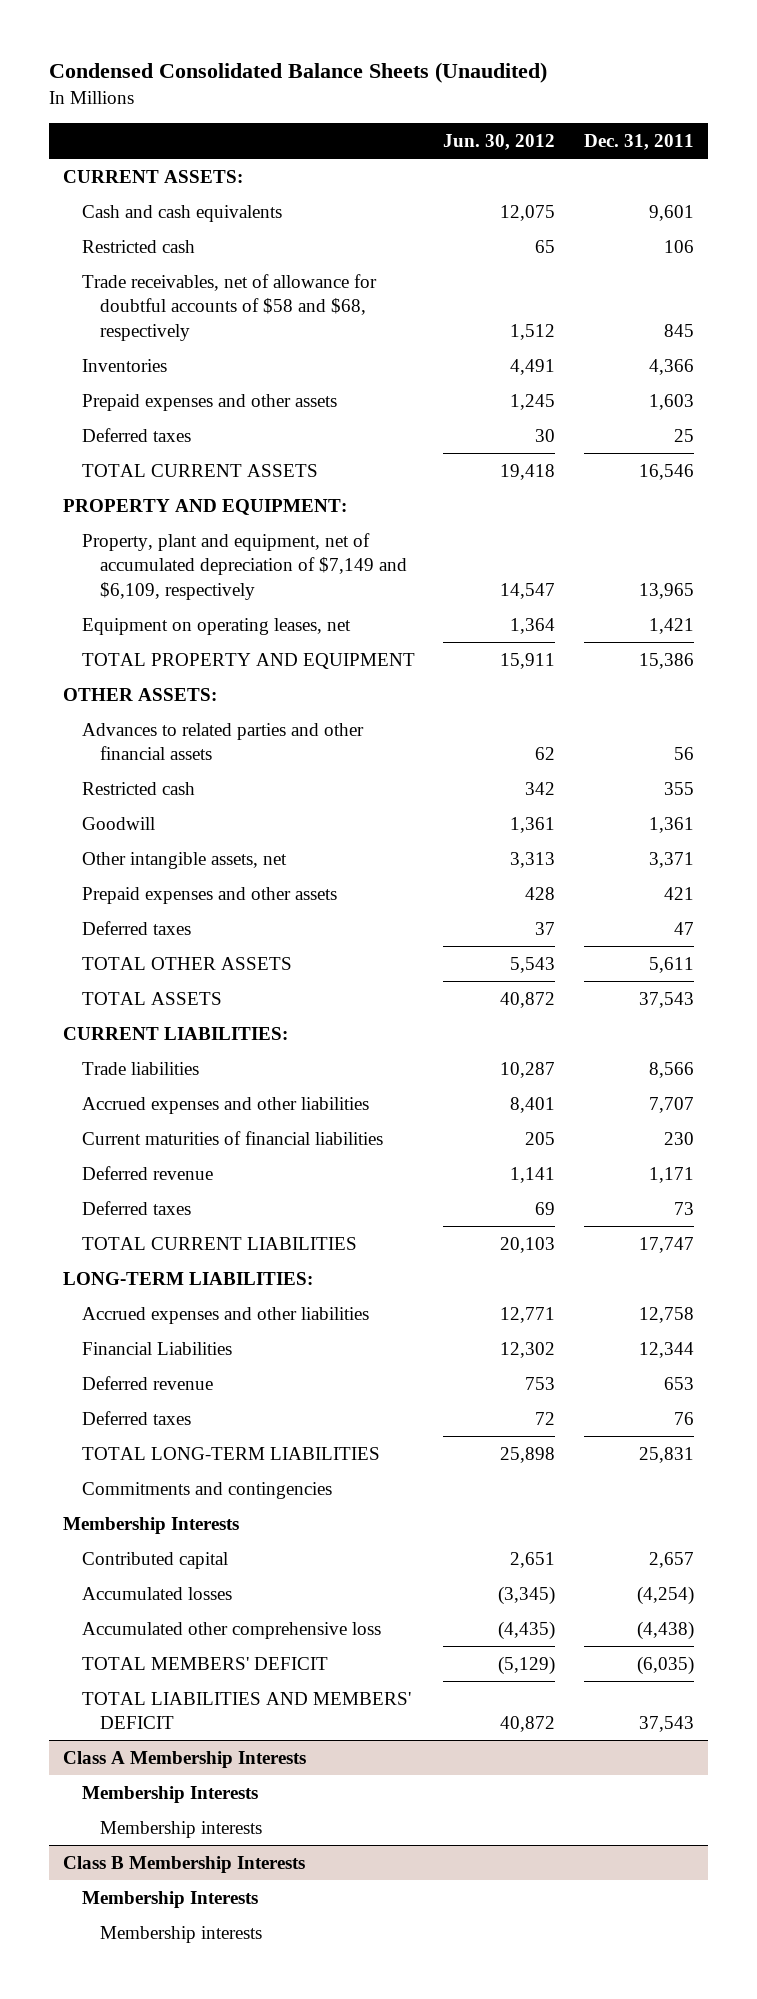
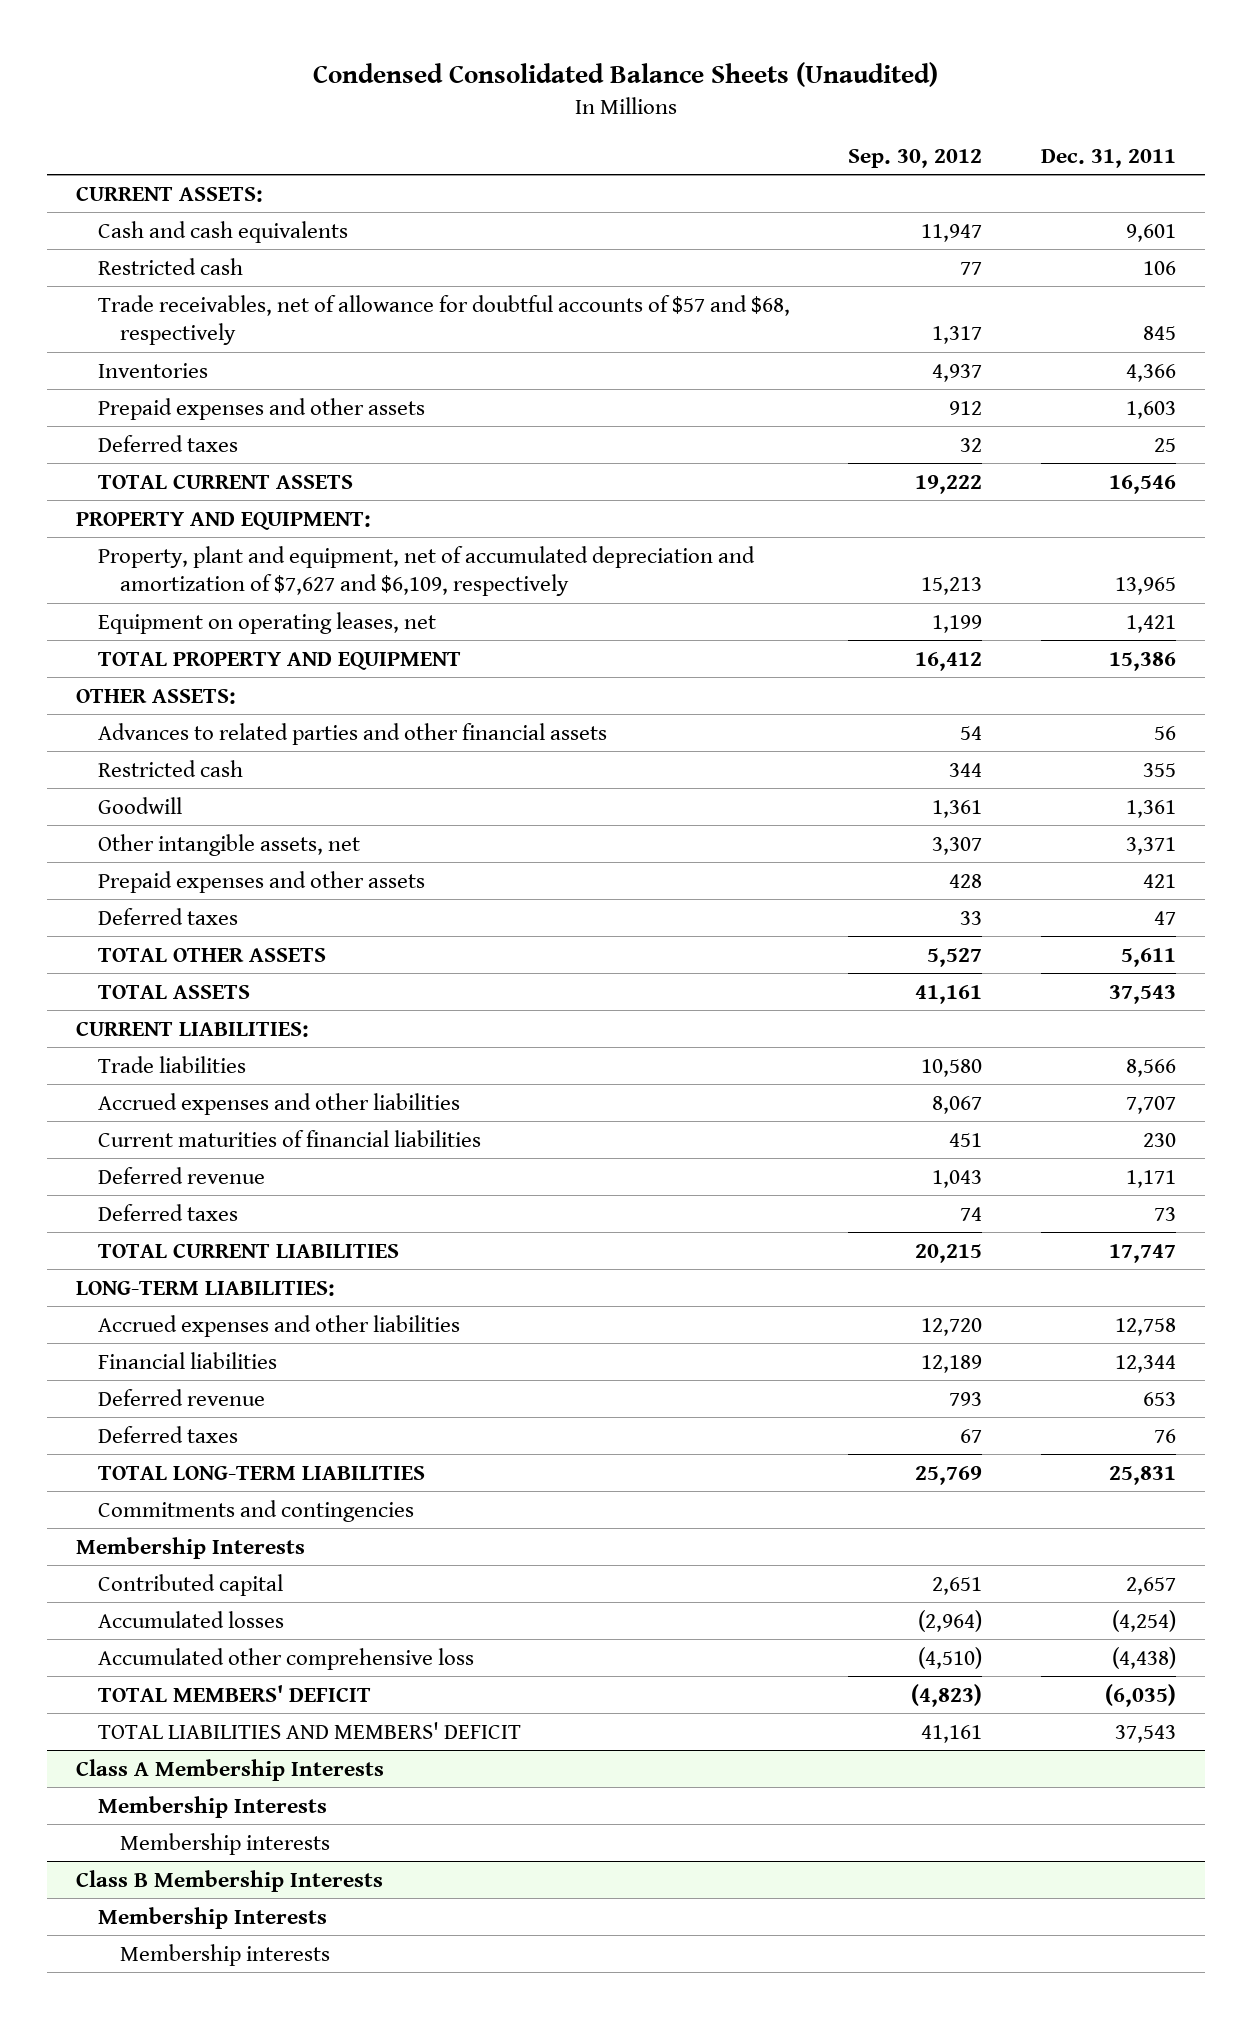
- | Jun. 30, 2012 | Dec. 31, 2011
+ | Sep. 30, 2012 | Dec. 31, 2011
- Trade receivables, net of allowance for doubtful accounts of $58 and $68, respectively | 1,512 | 845
+ Trade receivables, net of allowance for doubtful accounts of $57 and $68, respectively | 1,317 | 845
- Property, plant and equipment, net of accumulated depreciation of $7,149 and $6,109, respectively | 14,547 | 13,965
+ Property, plant and equipment, net of accumulated depreciation and amortization of $7,627 and $6,109, respectively | 15,213 | 13,965
- Financial Liabilities | 12,302 | 12,344
+ Financial liabilities | 12,189 | 12,344

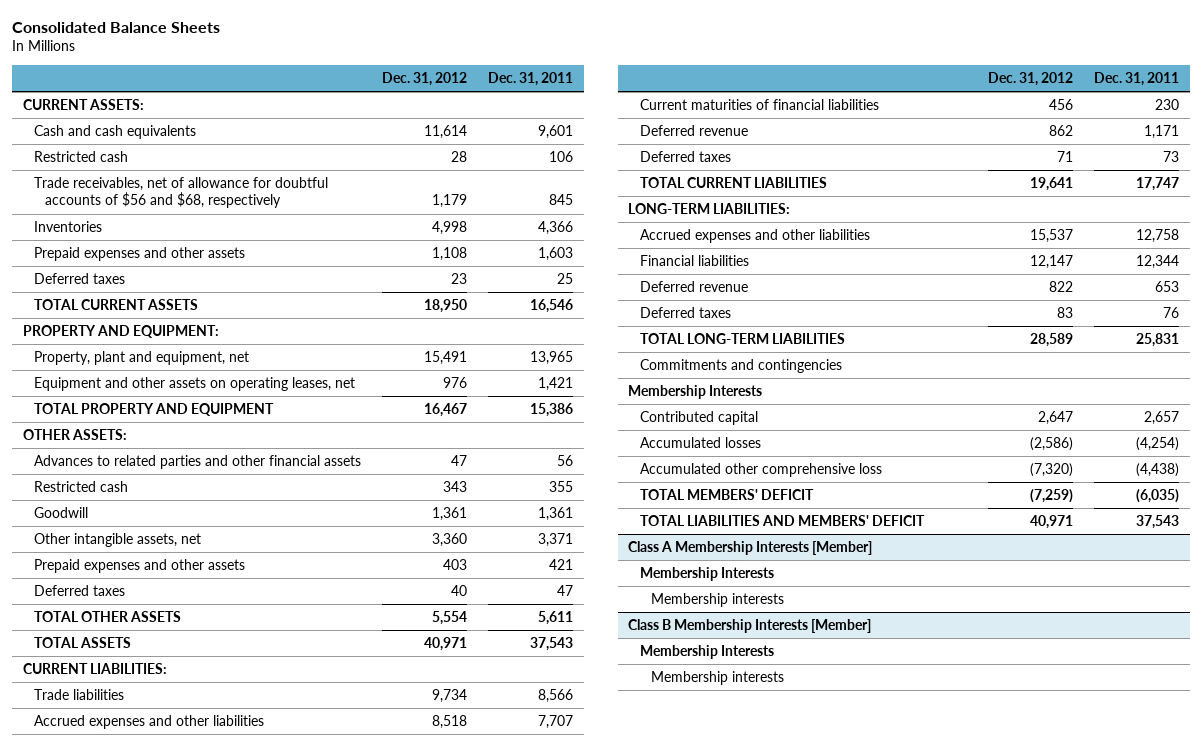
- Condensed Consolidated Balance Sheets (Unaudited)
+ Consolidated Balance Sheets
- | Sep. 30, 2012 | Dec. 31, 2011
+ | Dec. 31, 2012 | Dec. 31, 2011
- Trade receivables, net of allowance for doubtful accounts of $57 and $68, respectively | 1,317 | 845
+ Trade receivables, net of allowance for doubtful accounts of $56 and $68, respectively | 1,179 | 845
- Property, plant and equipment, net of accumulated depreciation and amortization of $7,627 and $6,109, respectively | 15,213 | 13,965
- Equipment on operating leases, net | 1,199 | 1,421
+ Property, plant and equipment, net | 15,491 | 13,965
+ Equipment and other assets on operating leases, net | 976 | 1,421
- Class A Membership Interests
+ Class A Membership Interests [Member]
- Class B Membership Interests
+ Class B Membership Interests [Member]

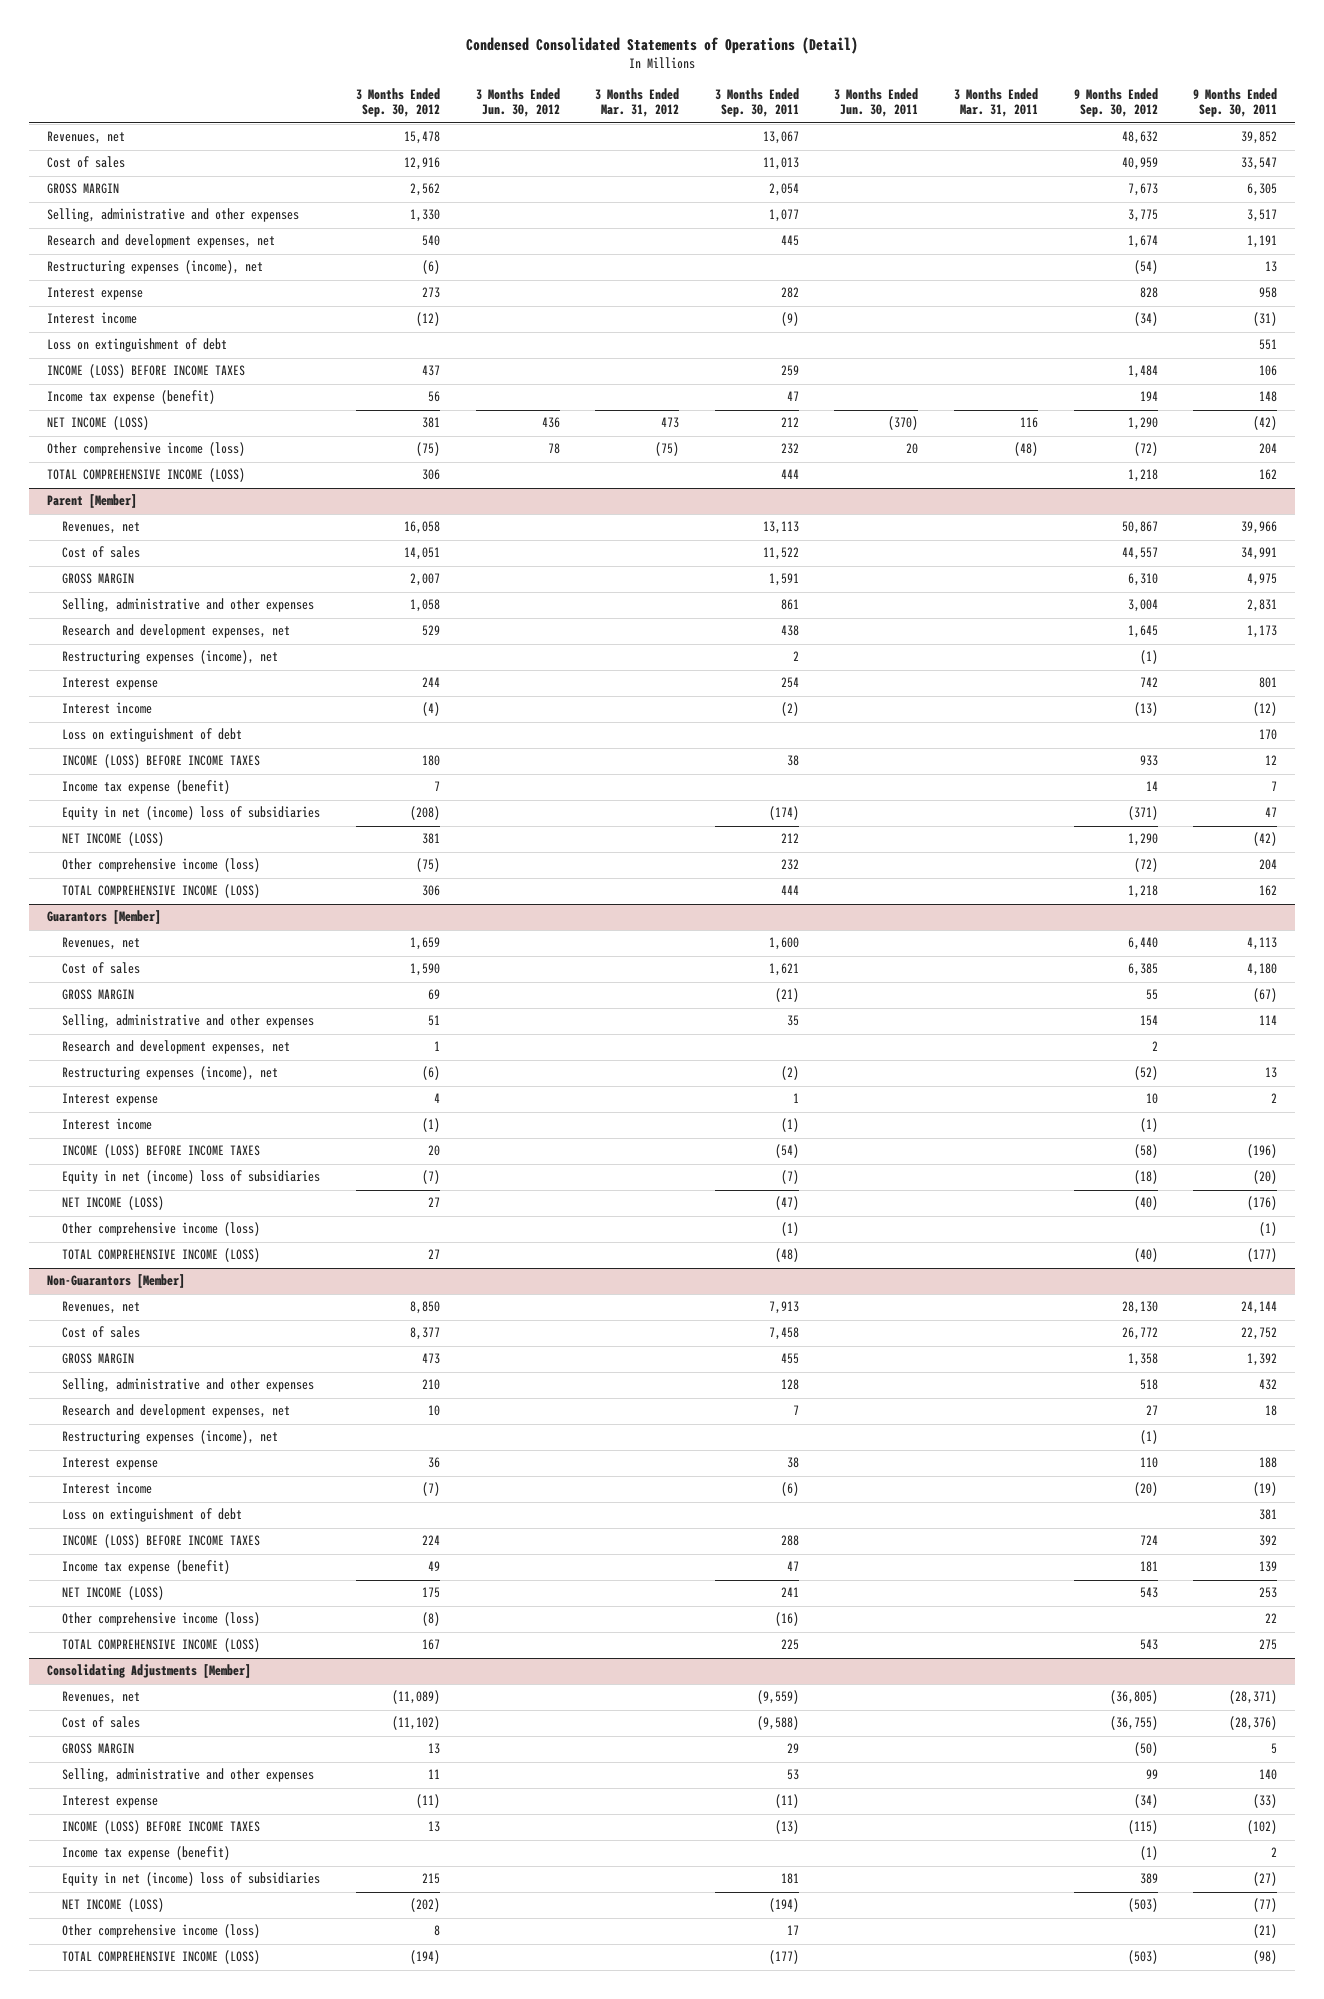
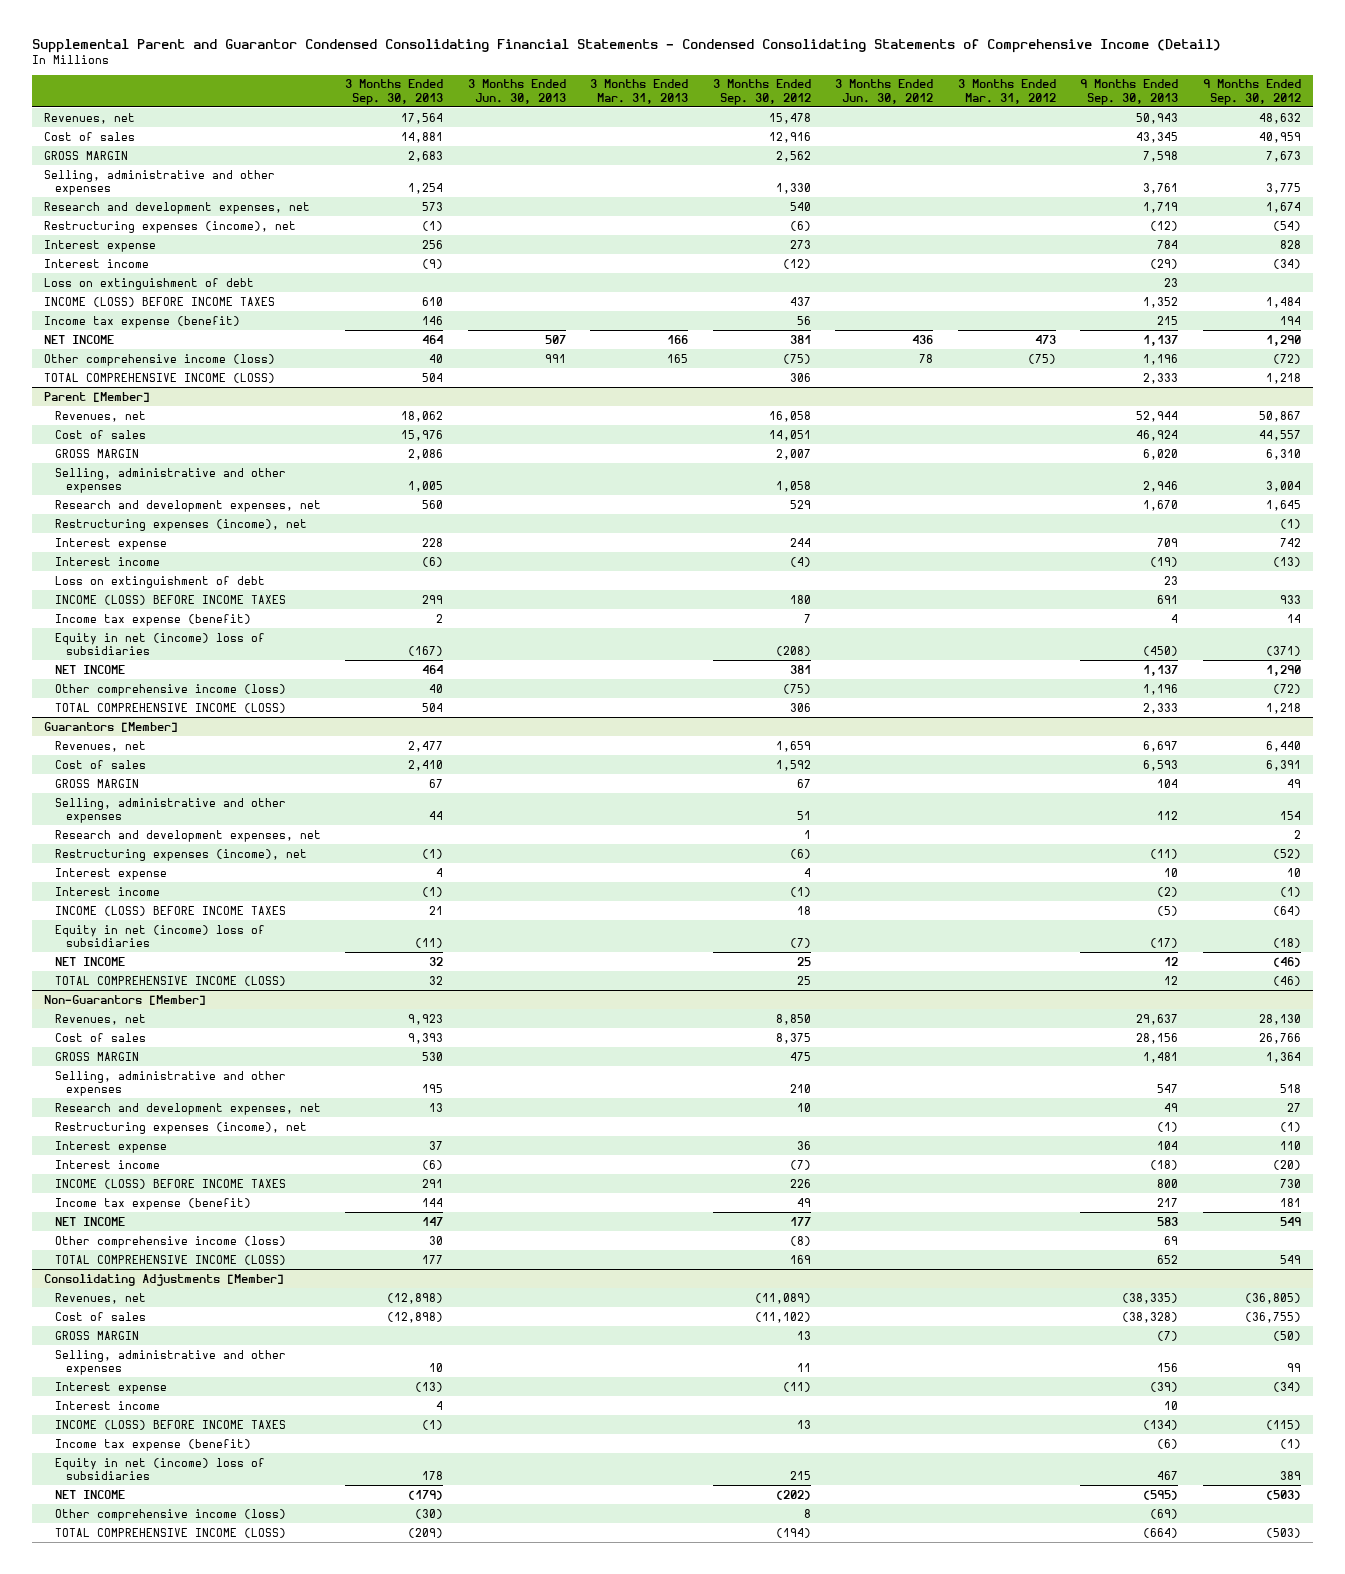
- Condensed Consolidated Statements of Operations (Detail)
+ Supplemental Parent and Guarantor Condensed Consolidating Financial Statements - Condensed Consolidating Statements of Comprehensive Income (Detail)
- | 3 Months Ended Sep. 30, 2012 | 3 Months Ended Jun. 30, 2012 | 3 Months Ended Mar. 31, 2012 | 3 Months Ended Sep. 30, 2011 | 3 Months Ended Jun. 30, 2011 | 3 Months Ended Mar. 31, 2011 | 9 Months Ended Sep. 30, 2012 | 9 Months Ended Sep. 30, 2011
+ | 3 Months Ended Sep. 30, 2013 | 3 Months Ended Jun. 30, 2013 | 3 Months Ended Mar. 31, 2013 | 3 Months Ended Sep. 30, 2012 | 3 Months Ended Jun. 30, 2012 | 3 Months Ended Mar. 31, 2012 | 9 Months Ended Sep. 30, 2013 | 9 Months Ended Sep. 30, 2012
- NET INCOME (LOSS) | 381 | 436 | 473 | 212 | (370) | 116 | 1,290 | (42)
+ NET INCOME | 464 | 507 | 166 | 381 | 436 | 473 | 1,137 | 1,290
@ Parent [Member]
- NET INCOME (LOSS) | 381 | | | 212 | | | 1,290 | (42)
+ NET INCOME | 464 | | | 381 | | | 1,137 | 1,290
@ Guarantors [Member]
- Cost of sales | 1,590 | | | 1,621 | | | 6,385 | 4,180
- GROSS MARGIN | 69 | | | (21) | | | 55 | (67)
+ Cost of sales | 2,410 | | | 1,592 | | | 6,593 | 6,391
+ GROSS MARGIN | 67 | | | 67 | | | 104 | 49
- INCOME (LOSS) BEFORE INCOME TAXES | 20 | | | (54) | | | (58) | (196)
+ INCOME (LOSS) BEFORE INCOME TAXES | 21 | | | 18 | | | (5) | (64)
- NET INCOME (LOSS) | 27 | | | (47) | | | (40) | (176)
- Other comprehensive income (loss) | | | | (1) | | | | (1)
- TOTAL COMPREHENSIVE INCOME (LOSS) | 27 | | | (48) | | | (40) | (177)
+ NET INCOME | 32 | | | 25 | | | 12 | (46)
+ TOTAL COMPREHENSIVE INCOME (LOSS) | 32 | | | 25 | | | 12 | (46)
@ Non-Guarantors [Member]
- Cost of sales | 8,377 | | | 7,458 | | | 26,772 | 22,752
- GROSS MARGIN | 473 | | | 455 | | | 1,358 | 1,392
+ Cost of sales | 9,393 | | | 8,375 | | | 28,156 | 26,766
+ GROSS MARGIN | 530 | | | 475 | | | 1,481 | 1,364
- Loss on extinguishment of debt | | | | | | | | 381
- INCOME (LOSS) BEFORE INCOME TAXES | 224 | | | 288 | | | 724 | 392
+ INCOME (LOSS) BEFORE INCOME TAXES | 291 | | | 226 | | | 800 | 730
- NET INCOME (LOSS) | 175 | | | 241 | | | 543 | 253
+ NET INCOME | 147 | | | 177 | | | 583 | 549
- TOTAL COMPREHENSIVE INCOME (LOSS) | 167 | | | 225 | | | 543 | 275
+ TOTAL COMPREHENSIVE INCOME (LOSS) | 177 | | | 169 | | | 652 | 549
@ Consolidating Adjustments [Member]
+ Interest income | 4 | | | | | | 10 |
- NET INCOME (LOSS) | (202) | | | (194) | | | (503) | (77)
+ NET INCOME | (179) | | | (202) | | | (595) | (503)

